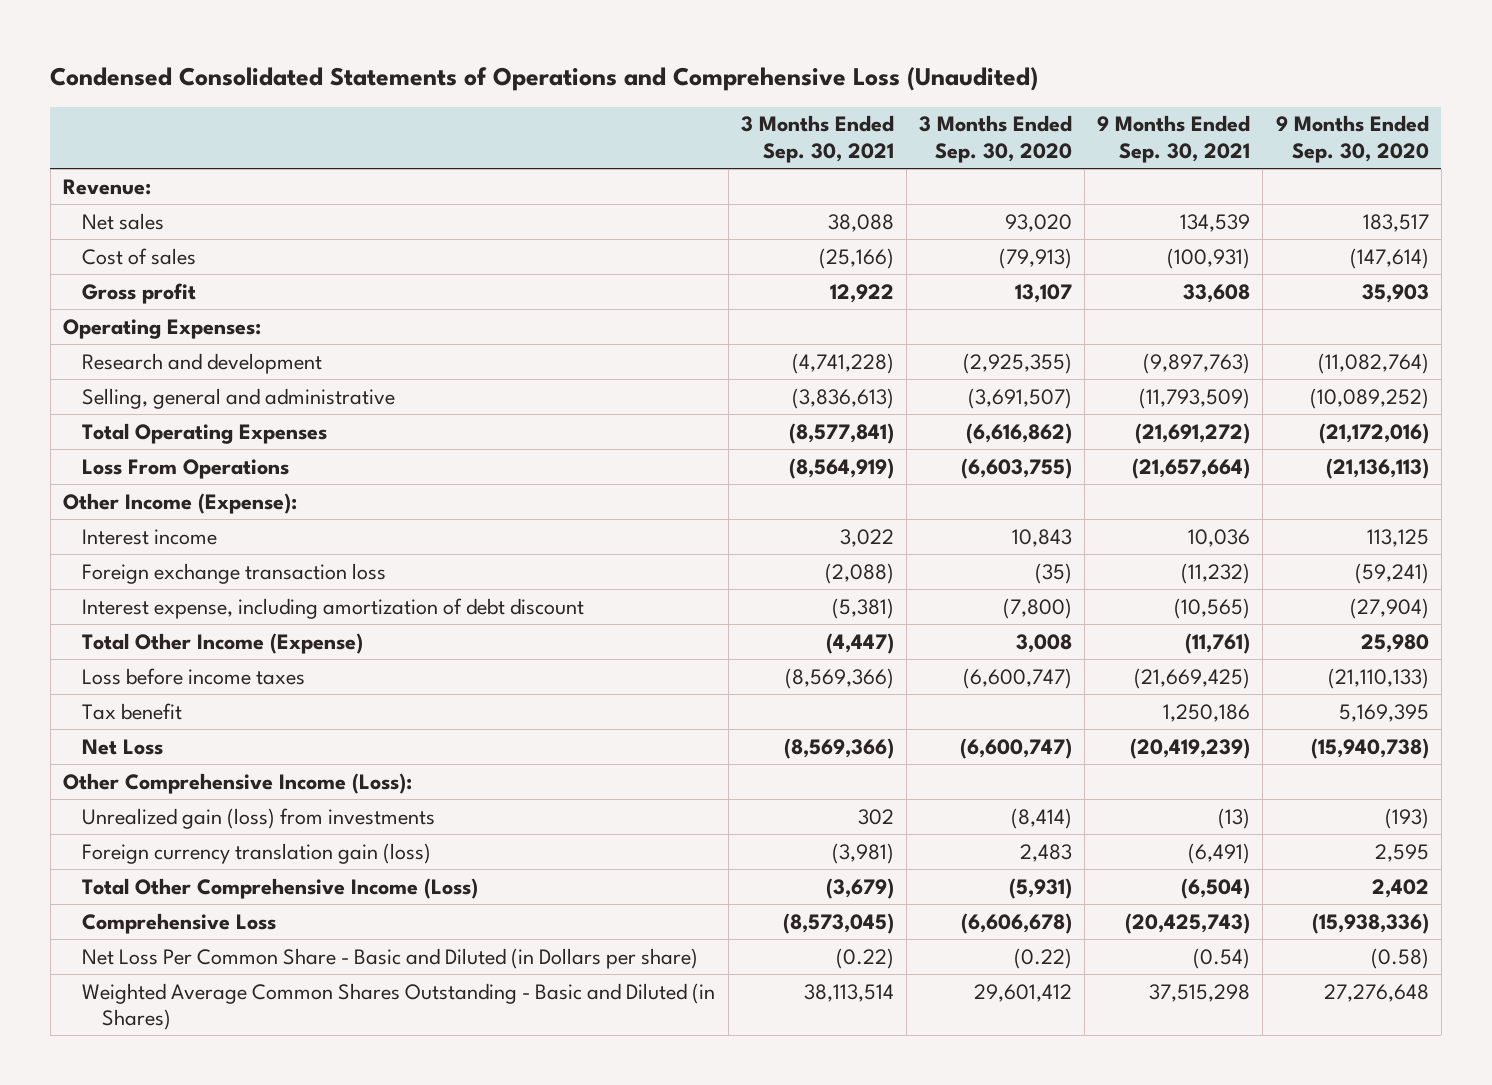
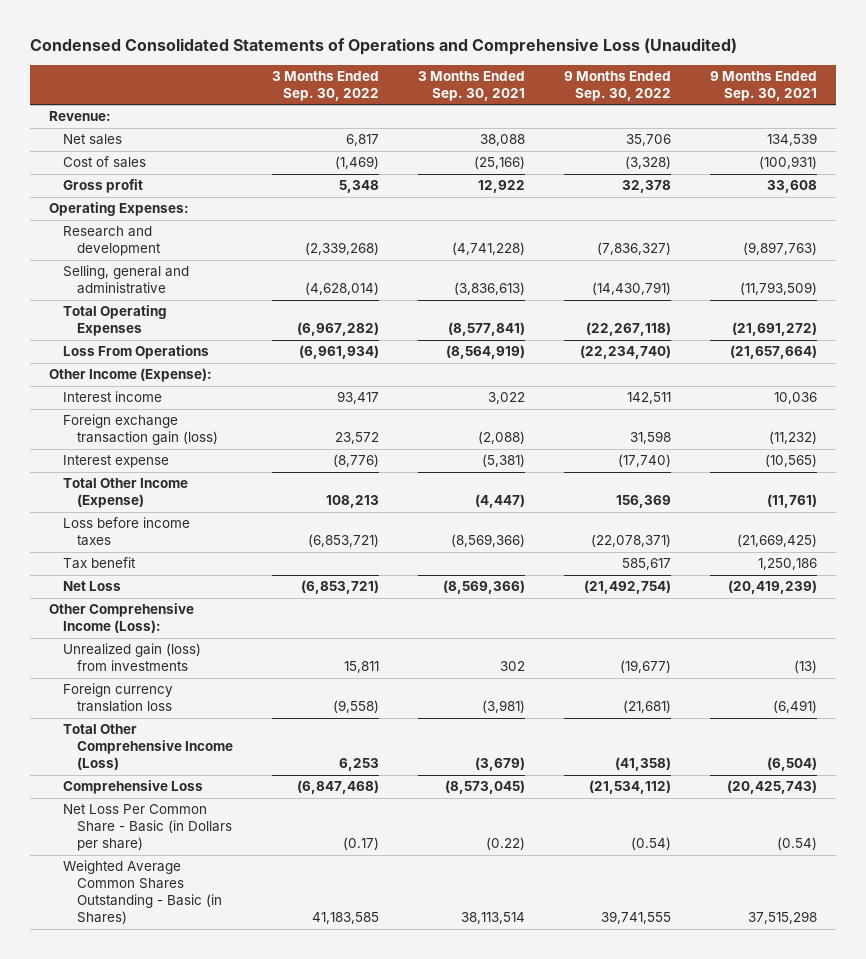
- | 3 Months Ended Sep. 30, 2021 | 3 Months Ended Sep. 30, 2020 | 9 Months Ended Sep. 30, 2021 | 9 Months Ended Sep. 30, 2020
+ | 3 Months Ended Sep. 30, 2022 | 3 Months Ended Sep. 30, 2021 | 9 Months Ended Sep. 30, 2022 | 9 Months Ended Sep. 30, 2021
- Foreign exchange transaction loss | (2,088) | (35) | (11,232) | (59,241)
- Interest expense, including amortization of debt discount | (5,381) | (7,800) | (10,565) | (27,904)
+ Foreign exchange transaction gain (loss) | 23,572 | (2,088) | 31,598 | (11,232)
+ Interest expense | (8,776) | (5,381) | (17,740) | (10,565)
- Foreign currency translation gain (loss) | (3,981) | 2,483 | (6,491) | 2,595
+ Foreign currency translation loss | (9,558) | (3,981) | (21,681) | (6,491)
- Net Loss Per Common Share - Basic and Diluted (in Dollars per share) | (0.22) | (0.22) | (0.54) | (0.58)
- Weighted Average Common Shares Outstanding - Basic and Diluted (in Shares) | 38,113,514 | 29,601,412 | 37,515,298 | 27,276,648
+ Net Loss Per Common Share - Basic (in Dollars per share) | (0.17) | (0.22) | (0.54) | (0.54)
+ Weighted Average Common Shares Outstanding - Basic (in Shares) | 41,183,585 | 38,113,514 | 39,741,555 | 37,515,298

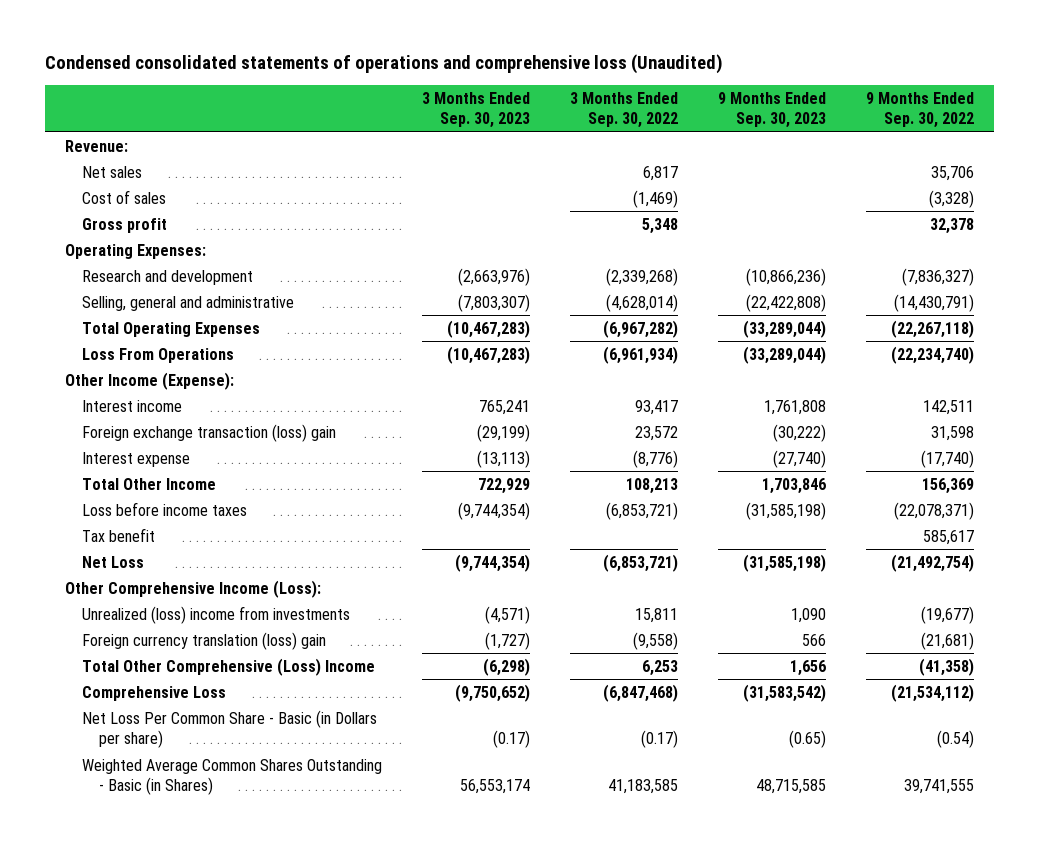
- Condensed Consolidated Statements of Operations and Comprehensive Loss (Unaudited)
+ Condensed consolidated statements of operations and comprehensive loss (Unaudited)
- | 3 Months Ended Sep. 30, 2022 | 3 Months Ended Sep. 30, 2021 | 9 Months Ended Sep. 30, 2022 | 9 Months Ended Sep. 30, 2021
+ | 3 Months Ended Sep. 30, 2023 | 3 Months Ended Sep. 30, 2022 | 9 Months Ended Sep. 30, 2023 | 9 Months Ended Sep. 30, 2022
- Foreign exchange transaction gain (loss) | 23,572 | (2,088) | 31,598 | (11,232)
+ Foreign exchange transaction (loss) gain | (29,199) | 23,572 | (30,222) | 31,598
- Total Other Income (Expense) | 108,213 | (4,447) | 156,369 | (11,761)
+ Total Other Income | 722,929 | 108,213 | 1,703,846 | 156,369
- Unrealized gain (loss) from investments | 15,811 | 302 | (19,677) | (13)
- Foreign currency translation loss | (9,558) | (3,981) | (21,681) | (6,491)
- Total Other Comprehensive Income (Loss) | 6,253 | (3,679) | (41,358) | (6,504)
+ Unrealized (loss) income from investments | (4,571) | 15,811 | 1,090 | (19,677)
+ Foreign currency translation (loss) gain | (1,727) | (9,558) | 566 | (21,681)
+ Total Other Comprehensive (Loss) Income | (6,298) | 6,253 | 1,656 | (41,358)

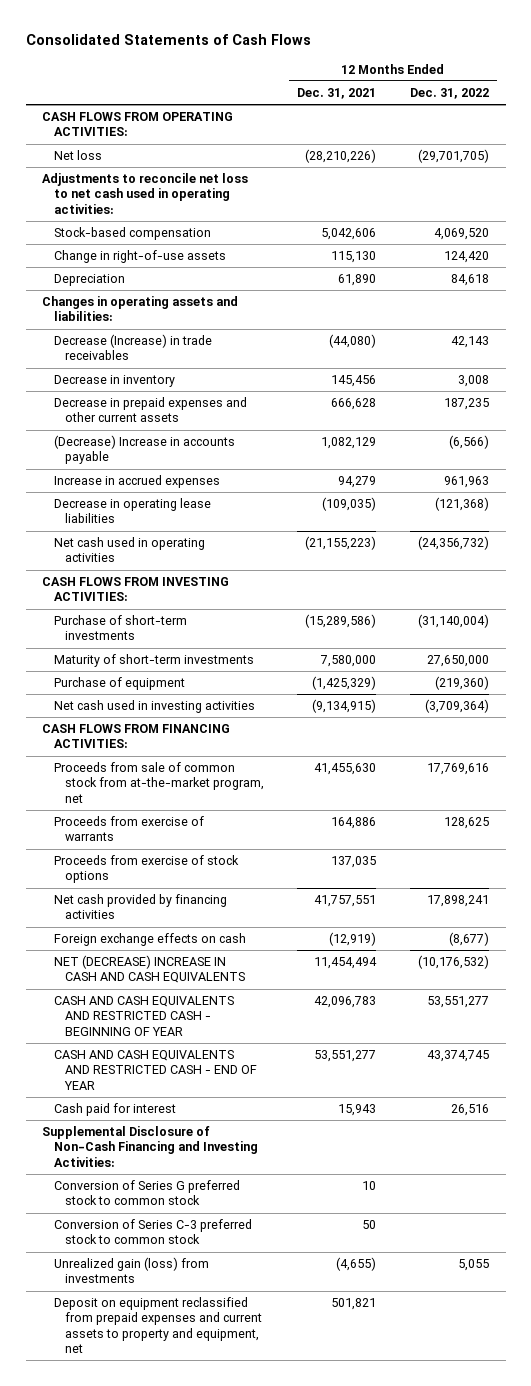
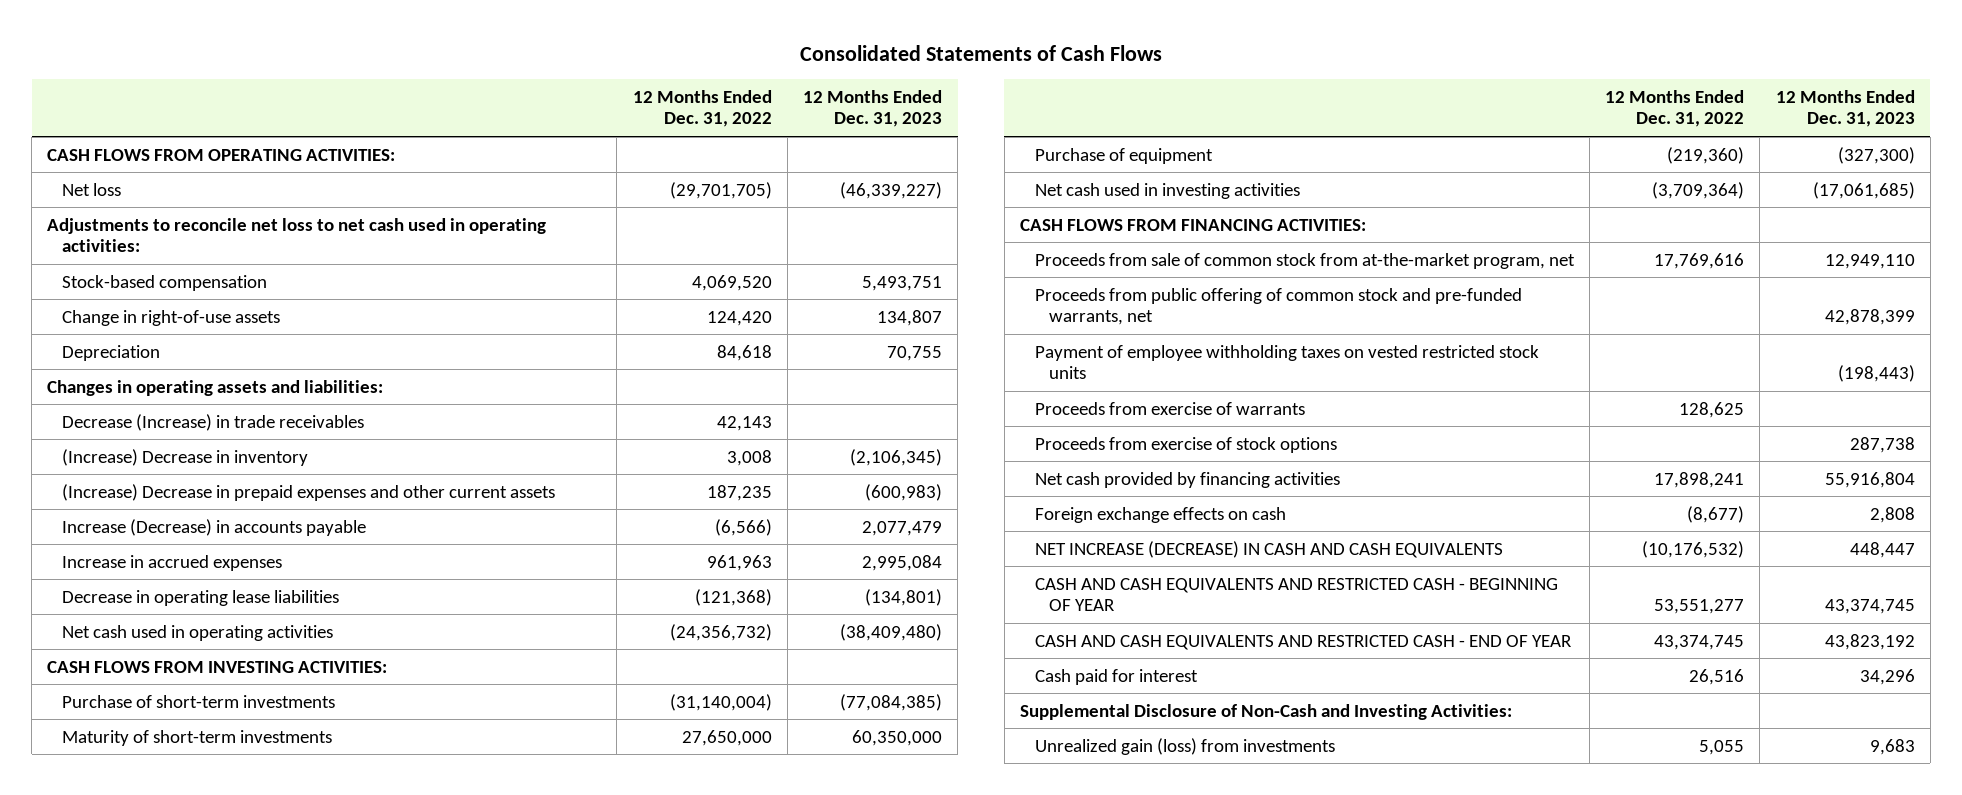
- | 12 Months Ended Dec. 31, 2021 | 12 Months Ended Dec. 31, 2022
+ | 12 Months Ended Dec. 31, 2022 | 12 Months Ended Dec. 31, 2023
- Decrease in inventory | 145,456 | 3,008
- Decrease in prepaid expenses and other current assets | 666,628 | 187,235
- (Decrease) Increase in accounts payable | 1,082,129 | (6,566)
+ (Increase) Decrease in inventory | 3,008 | (2,106,345)
+ (Increase) Decrease in prepaid expenses and other current assets | 187,235 | (600,983)
+ Increase (Decrease) in accounts payable | (6,566) | 2,077,479
+ Proceeds from public offering of common stock and pre-funded warrants, net | | 42,878,399
+ Payment of employee withholding taxes on vested restricted stock units | | (198,443)
- NET (DECREASE) INCREASE IN CASH AND CASH EQUIVALENTS | 11,454,494 | (10,176,532)
+ NET INCREASE (DECREASE) IN CASH AND CASH EQUIVALENTS | (10,176,532) | 448,447
- Supplemental Disclosure of Non-Cash Financing and Investing Activities:
- Conversion of Series G preferred stock to common stock | 10 |
- Conversion of Series C-3 preferred stock to common stock | 50 |
+ Supplemental Disclosure of Non-Cash and Investing Activities:
- Deposit on equipment reclassified from prepaid expenses and current assets to property and equipment, net | 501,821 |

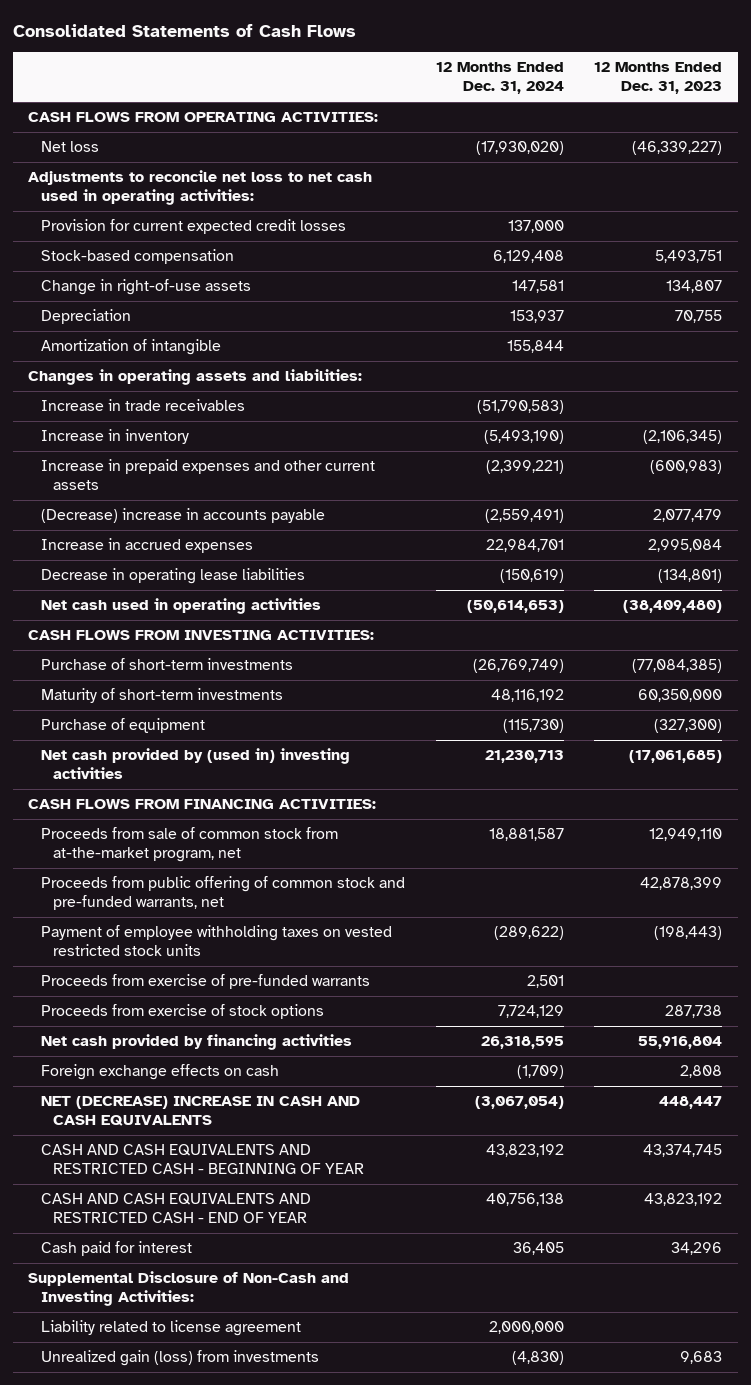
- | 12 Months Ended Dec. 31, 2022 | 12 Months Ended Dec. 31, 2023
+ | 12 Months Ended Dec. 31, 2024 | 12 Months Ended Dec. 31, 2023
+ Provision for current expected credit losses | 137,000 |
+ Amortization of intangible | 155,844 |
- Decrease (Increase) in trade receivables | 42,143 |
- (Increase) Decrease in inventory | 3,008 | (2,106,345)
- (Increase) Decrease in prepaid expenses and other current assets | 187,235 | (600,983)
- Increase (Decrease) in accounts payable | (6,566) | 2,077,479
+ Increase in trade receivables | (51,790,583) |
+ Increase in inventory | (5,493,190) | (2,106,345)
+ Increase in prepaid expenses and other current assets | (2,399,221) | (600,983)
+ (Decrease) increase in accounts payable | (2,559,491) | 2,077,479
- Net cash used in investing activities | (3,709,364) | (17,061,685)
+ Net cash provided by (used in) investing activities | 21,230,713 | (17,061,685)
- Proceeds from exercise of warrants | 128,625 |
+ Proceeds from exercise of pre-funded warrants | 2,501 |
- NET INCREASE (DECREASE) IN CASH AND CASH EQUIVALENTS | (10,176,532) | 448,447
+ NET (DECREASE) INCREASE IN CASH AND CASH EQUIVALENTS | (3,067,054) | 448,447
+ Liability related to license agreement | 2,000,000 |

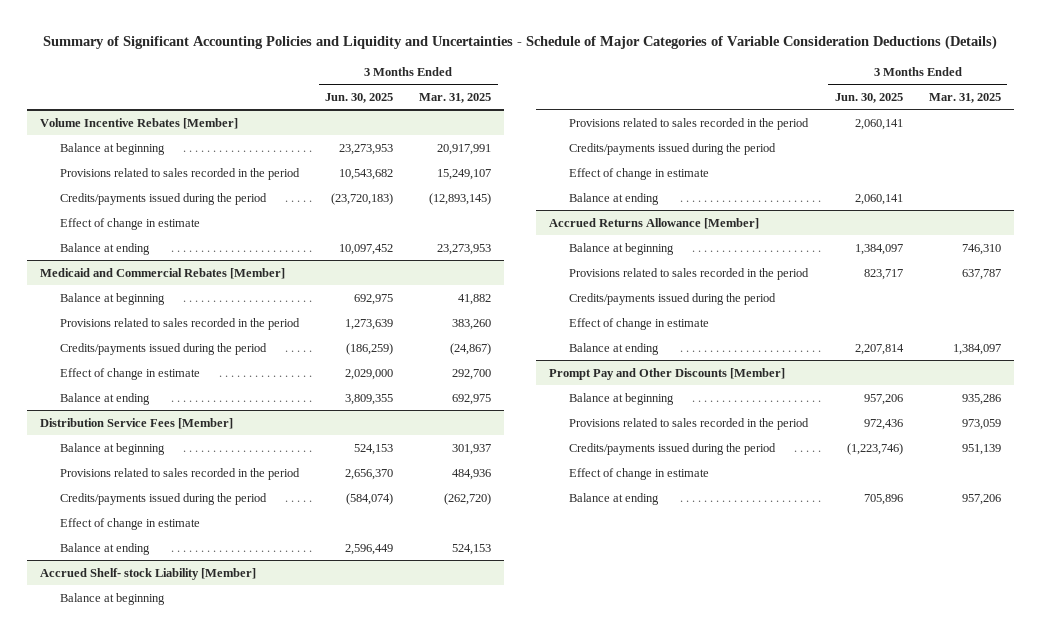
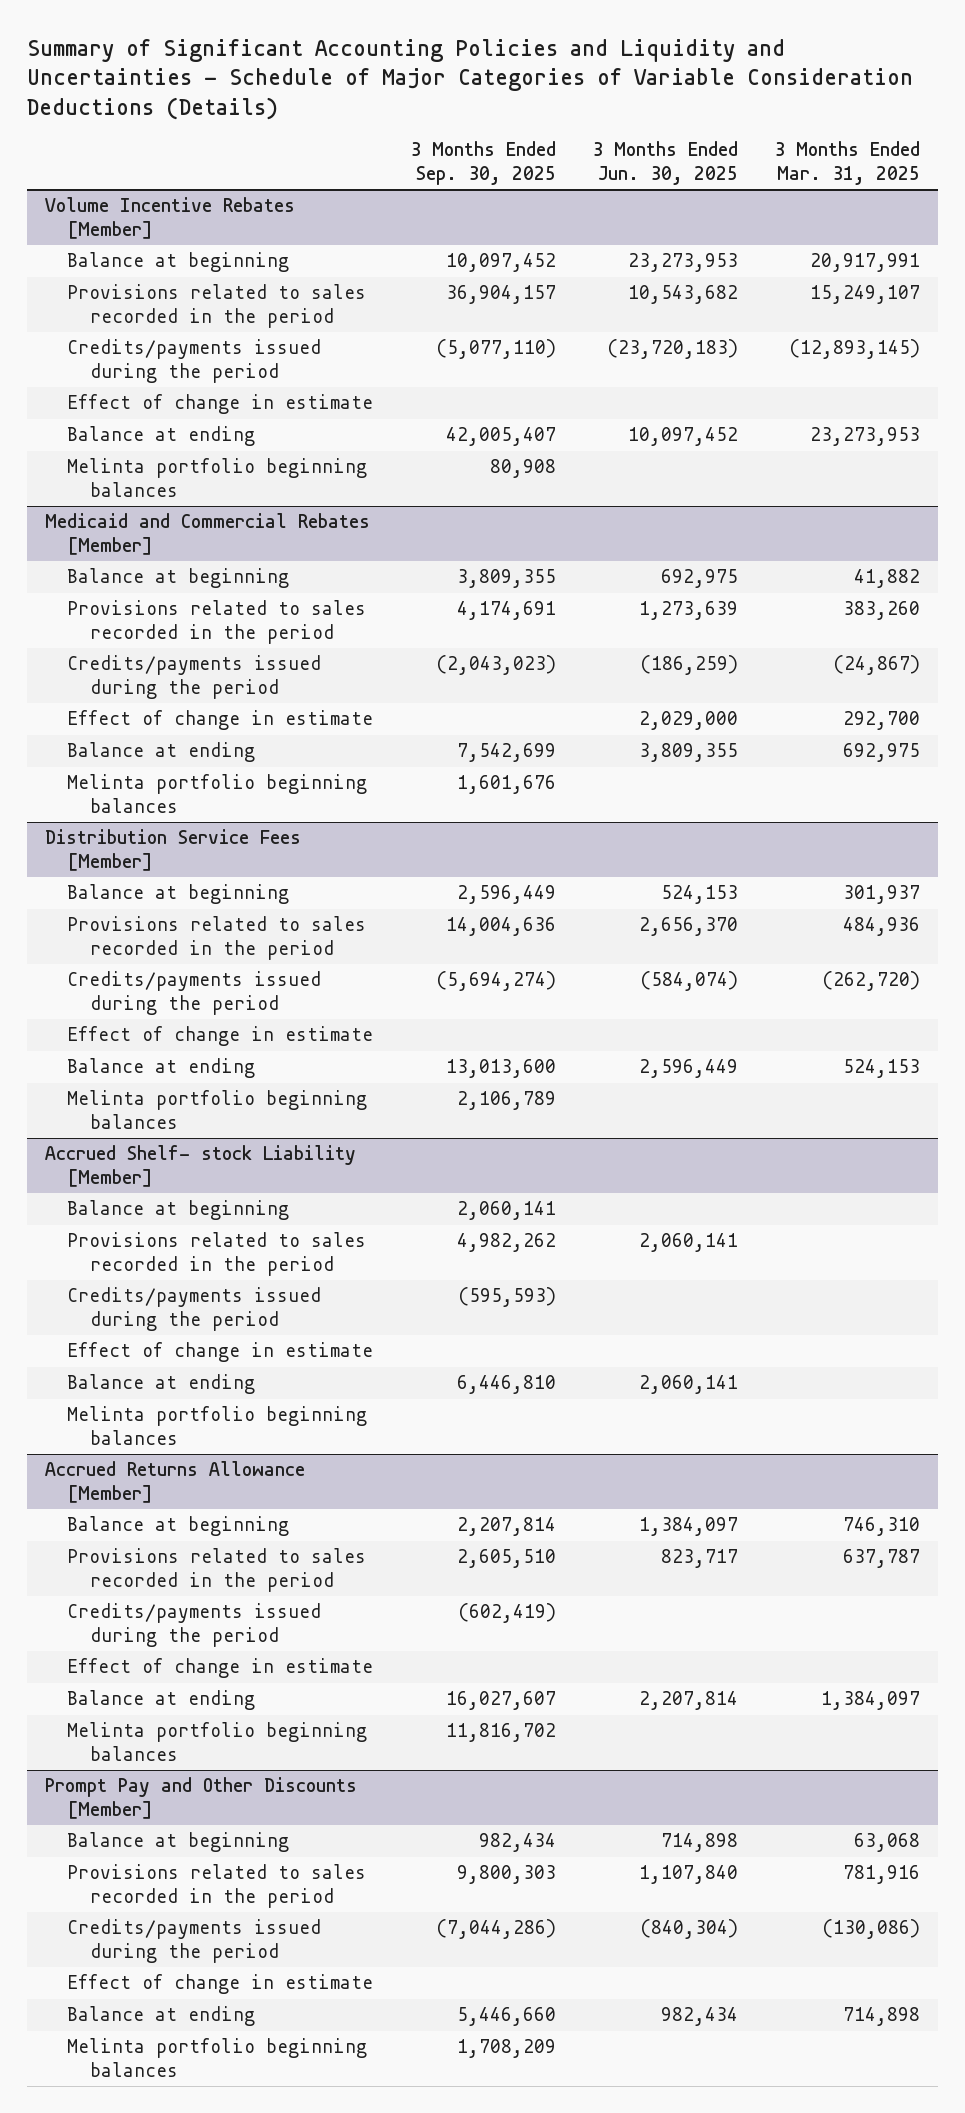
- | 3 Months Ended Jun. 30, 2025 | 3 Months Ended Mar. 31, 2025
+ | 3 Months Ended Sep. 30, 2025 | 3 Months Ended Jun. 30, 2025 | 3 Months Ended Mar. 31, 2025
@ Volume Incentive Rebates [Member]
+ Melinta portfolio beginning balances | 80,908 | |
@ Medicaid and Commercial Rebates [Member]
+ Melinta portfolio beginning balances | 1,601,676 | |
@ Distribution Service Fees [Member]
+ Melinta portfolio beginning balances | 2,106,789 | |
@ Accrued Shelf- stock Liability [Member]
+ Melinta portfolio beginning balances
@ Accrued Returns Allowance [Member]
+ Melinta portfolio beginning balances | 11,816,702 | |
@ Prompt Pay and Other Discounts [Member]
- Balance at beginning | 957,206 | 935,286
- Provisions related to sales recorded in the period | 972,436 | 973,059
- Credits/payments issued during the period | (1,223,746) | 951,139
+ Balance at beginning | 982,434 | 714,898 | 63,068
+ Provisions related to sales recorded in the period | 9,800,303 | 1,107,840 | 781,916
+ Credits/payments issued during the period | (7,044,286) | (840,304) | (130,086)
- Balance at ending | 705,896 | 957,206
+ Balance at ending | 5,446,660 | 982,434 | 714,898
+ Melinta portfolio beginning balances | 1,708,209 | |

